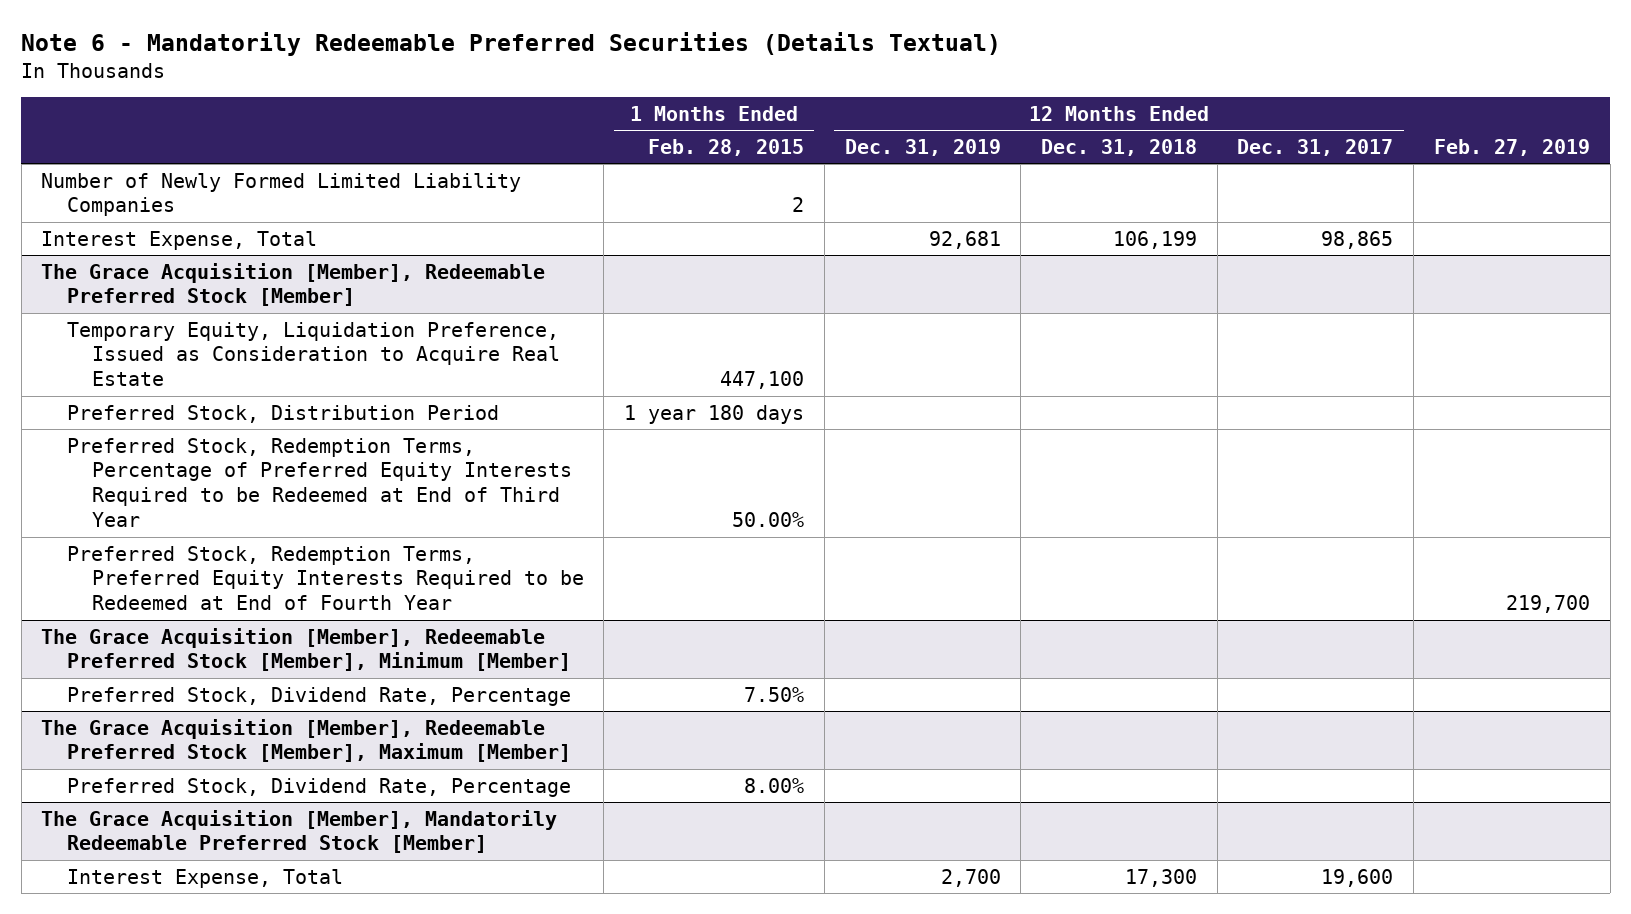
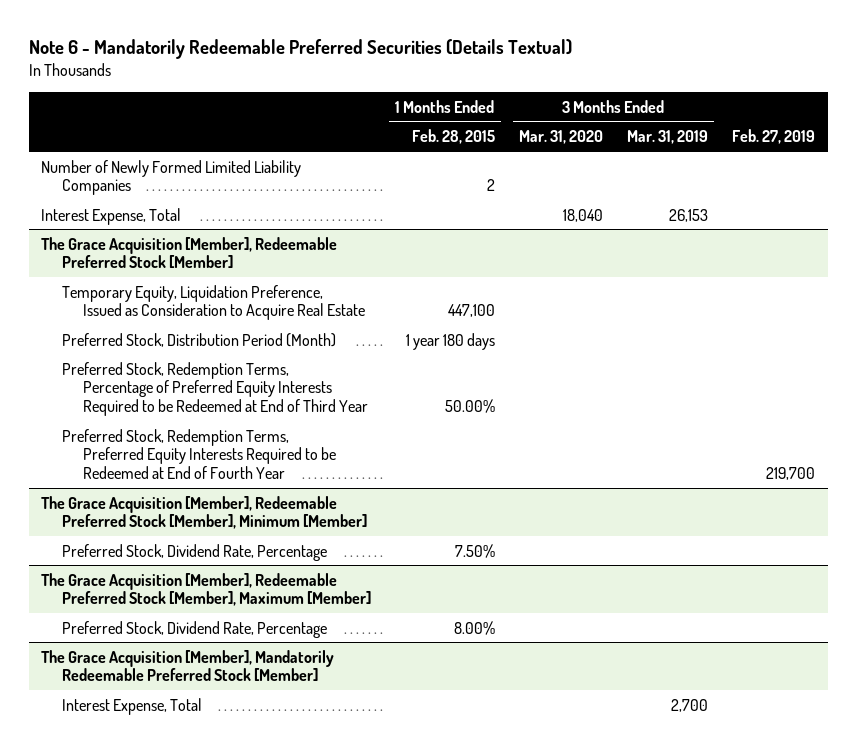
- | 1 Months Ended Feb. 28, 2015 | 12 Months Ended Dec. 31, 2019 | 12 Months Ended Dec. 31, 2018 | 12 Months Ended Dec. 31, 2017 | Feb. 27, 2019
+ | 1 Months Ended Feb. 28, 2015 | 3 Months Ended Mar. 31, 2020 | 3 Months Ended Mar. 31, 2019 | Feb. 27, 2019
@ The Grace Acquisition [Member], Redeemable Preferred Stock [Member]
- Preferred Stock, Distribution Period | 1 year 180 days | | | |
+ Preferred Stock, Distribution Period (Month) | 1 year 180 days | | |

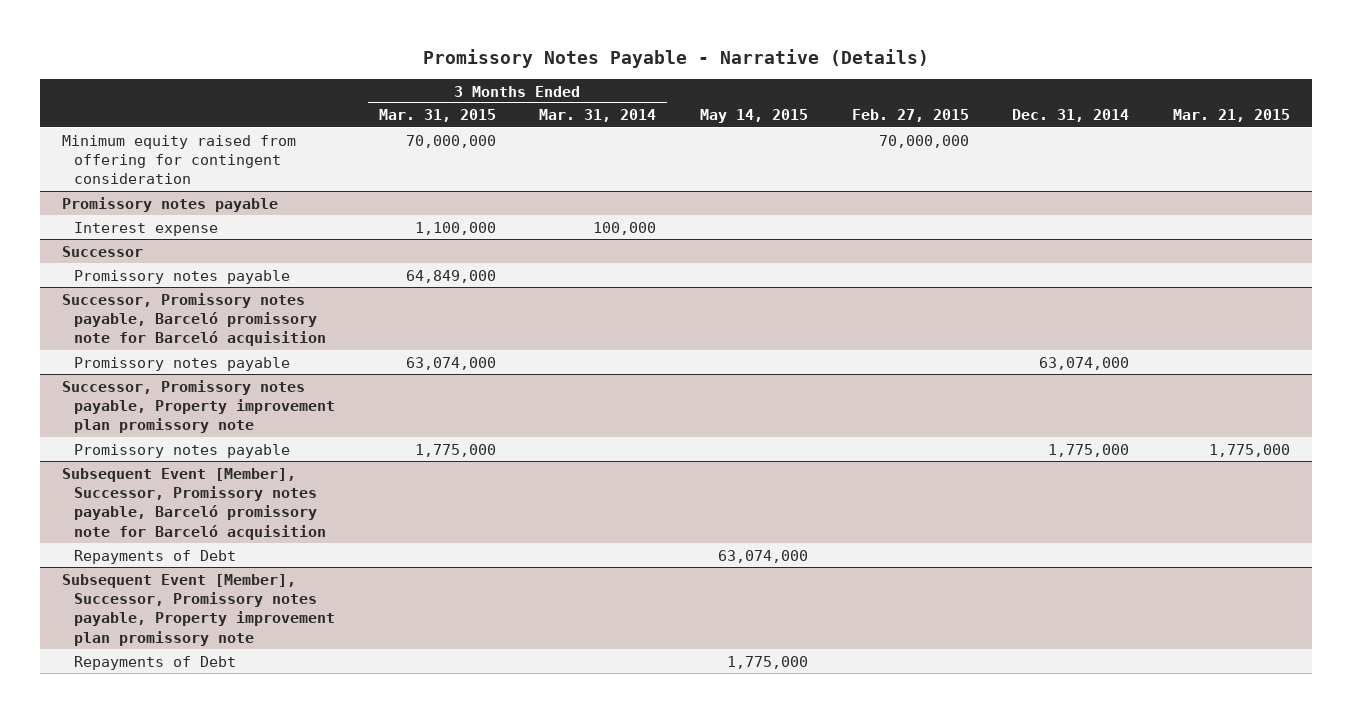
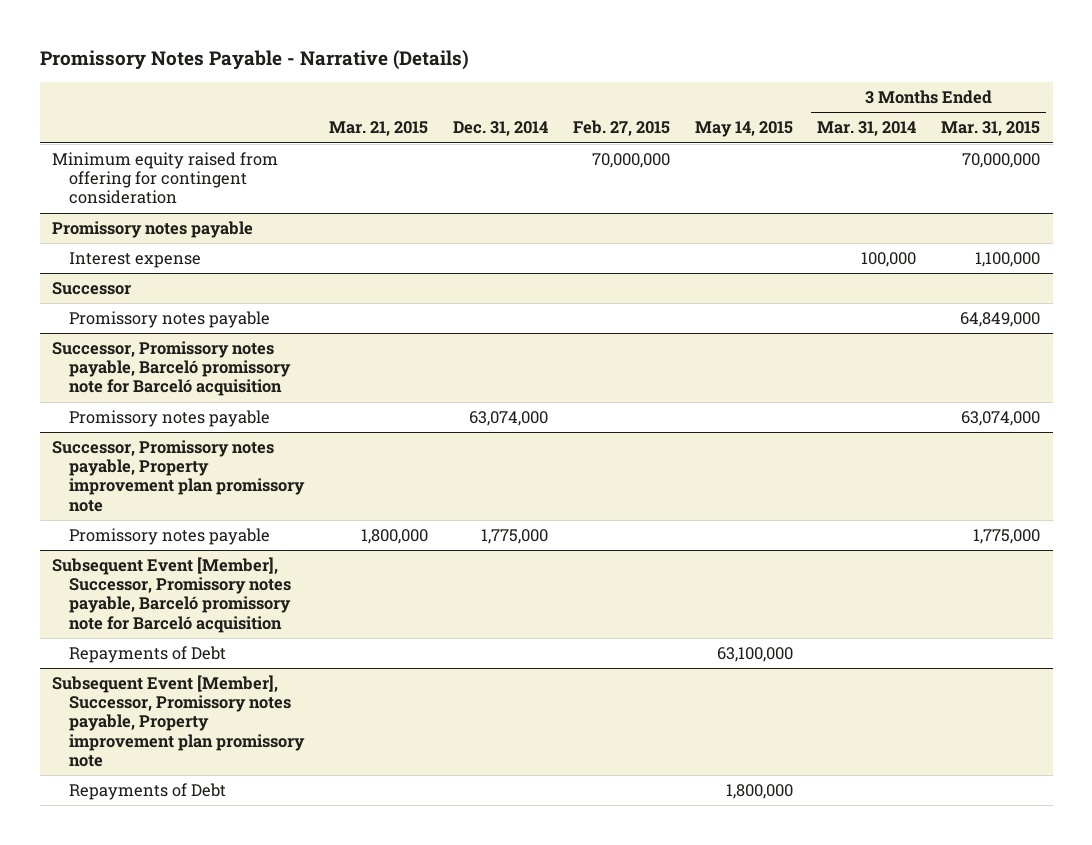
- | 3 Months Ended Mar. 31, 2015 | 3 Months Ended Mar. 31, 2014 | May 14, 2015 | Feb. 27, 2015 | Dec. 31, 2014 | Mar. 21, 2015
+ | Mar. 21, 2015 | Dec. 31, 2014 | Feb. 27, 2015 | May 14, 2015 | 3 Months Ended Mar. 31, 2014 | 3 Months Ended Mar. 31, 2015
@ Successor, Promissory notes payable, Property improvement plan promissory note
- Promissory notes payable | 1,775,000 | | | | 1,775,000 | 1,775,000
+ Promissory notes payable | 1,800,000 | 1,775,000 | | | | 1,775,000
@ Subsequent Event [Member], Successor, Promissory notes payable, Barceló promissory note for Barceló acquisition
- Repayments of Debt | | | 63,074,000 | | |
+ Repayments of Debt | | | | 63,100,000 | |
@ Subsequent Event [Member], Successor, Promissory notes payable, Property improvement plan promissory note
- Repayments of Debt | | | 1,775,000 | | |
+ Repayments of Debt | | | | 1,800,000 | |

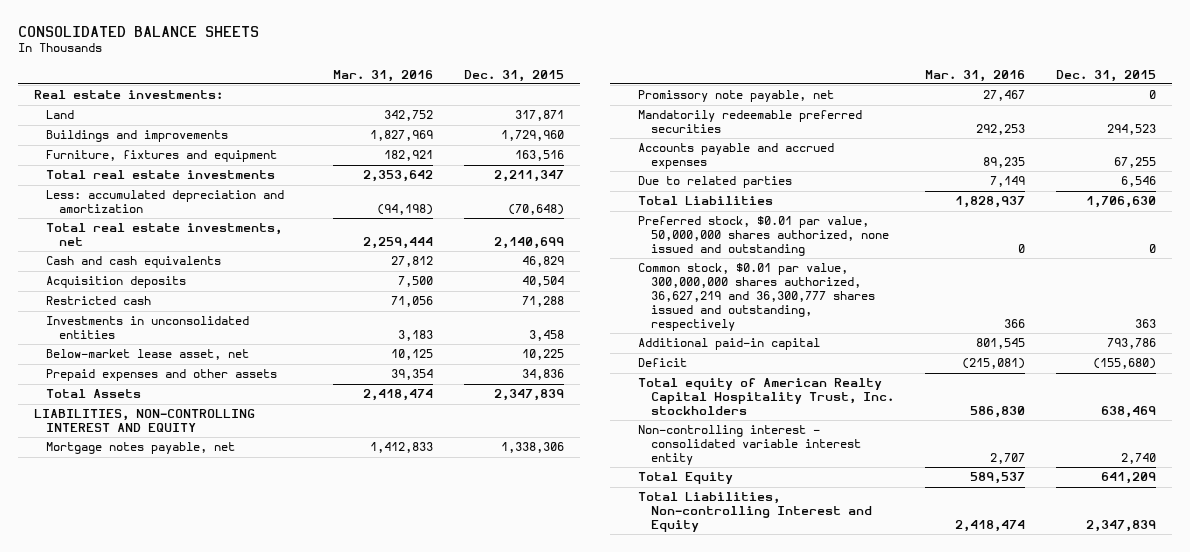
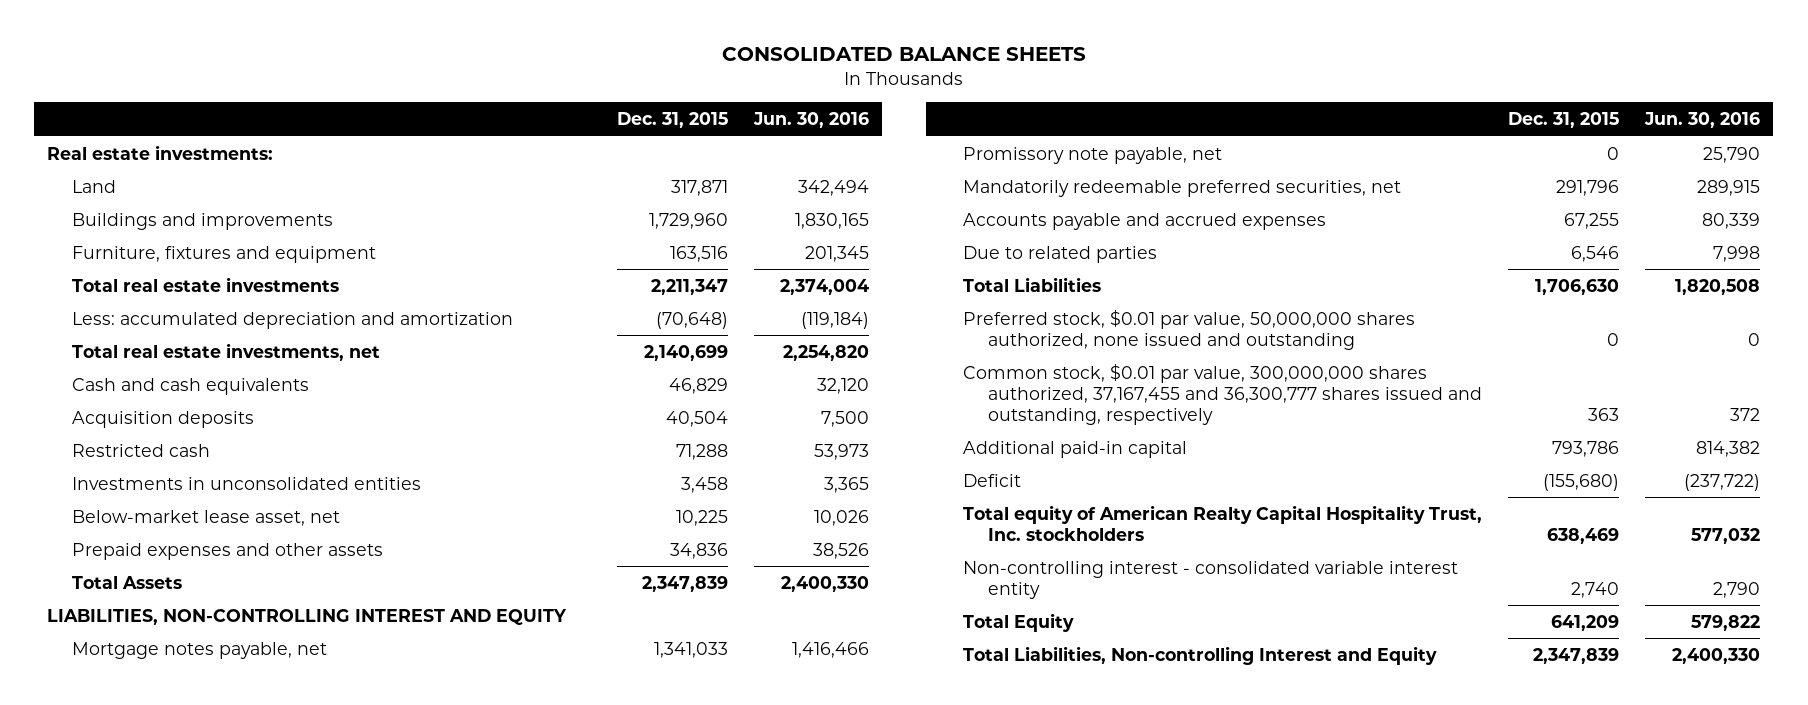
- | Mar. 31, 2016 | Dec. 31, 2015
+ | Dec. 31, 2015 | Jun. 30, 2016
- Mortgage notes payable, net | 1,412,833 | 1,338,306
+ Mortgage notes payable, net | 1,341,033 | 1,416,466
- Mandatorily redeemable preferred securities | 292,253 | 294,523
+ Mandatorily redeemable preferred securities, net | 291,796 | 289,915
- Common stock, $0.01 par value, 300,000,000 shares authorized, 36,627,219 and 36,300,777 shares issued and outstanding, respectively | 366 | 363
+ Common stock, $0.01 par value, 300,000,000 shares authorized, 37,167,455 and 36,300,777 shares issued and outstanding, respectively | 363 | 372

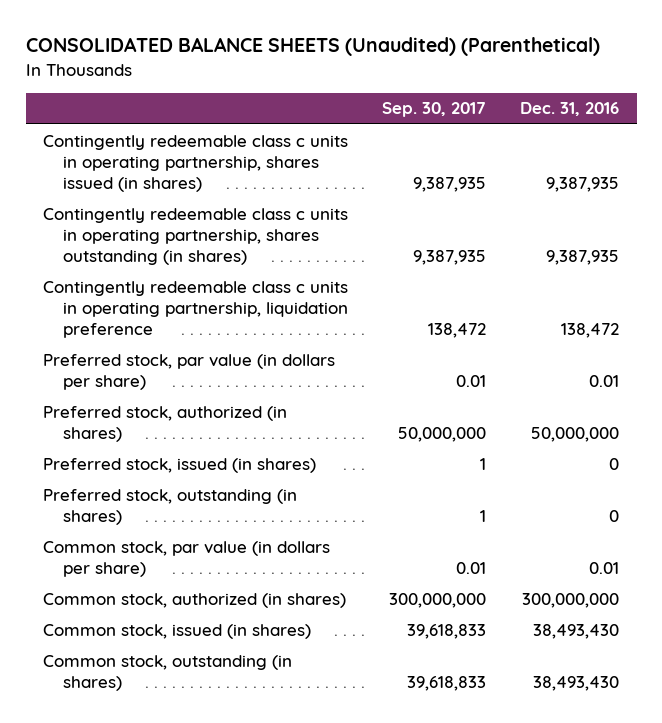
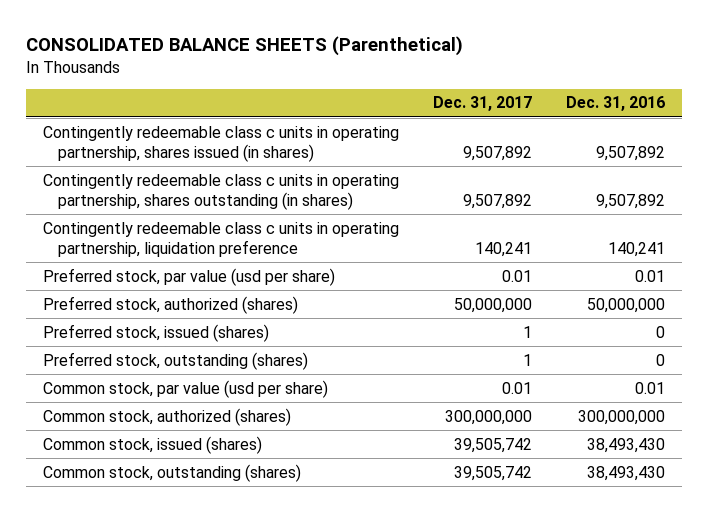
- CONSOLIDATED BALANCE SHEETS (Unaudited) (Parenthetical)
+ CONSOLIDATED BALANCE SHEETS (Parenthetical)
- | Sep. 30, 2017 | Dec. 31, 2016
+ | Dec. 31, 2017 | Dec. 31, 2016
- Contingently redeemable class c units in operating partnership, shares issued (in shares) | 9,387,935 | 9,387,935
- Contingently redeemable class c units in operating partnership, shares outstanding (in shares) | 9,387,935 | 9,387,935
- Contingently redeemable class c units in operating partnership, liquidation preference | 138,472 | 138,472
- Preferred stock, par value (in dollars per share) | 0.01 | 0.01
- Preferred stock, authorized (in shares) | 50,000,000 | 50,000,000
- Preferred stock, issued (in shares) | 1 | 0
- Preferred stock, outstanding (in shares) | 1 | 0
- Common stock, par value (in dollars per share) | 0.01 | 0.01
- Common stock, authorized (in shares) | 300,000,000 | 300,000,000
- Common stock, issued (in shares) | 39,618,833 | 38,493,430
- Common stock, outstanding (in shares) | 39,618,833 | 38,493,430
+ Contingently redeemable class c units in operating partnership, shares issued (in shares) | 9,507,892 | 9,507,892
+ Contingently redeemable class c units in operating partnership, shares outstanding (in shares) | 9,507,892 | 9,507,892
+ Contingently redeemable class c units in operating partnership, liquidation preference | 140,241 | 140,241
+ Preferred stock, par value (usd per share) | 0.01 | 0.01
+ Preferred stock, authorized (shares) | 50,000,000 | 50,000,000
+ Preferred stock, issued (shares) | 1 | 0
+ Preferred stock, outstanding (shares) | 1 | 0
+ Common stock, par value (usd per share) | 0.01 | 0.01
+ Common stock, authorized (shares) | 300,000,000 | 300,000,000
+ Common stock, issued (shares) | 39,505,742 | 38,493,430
+ Common stock, outstanding (shares) | 39,505,742 | 38,493,430

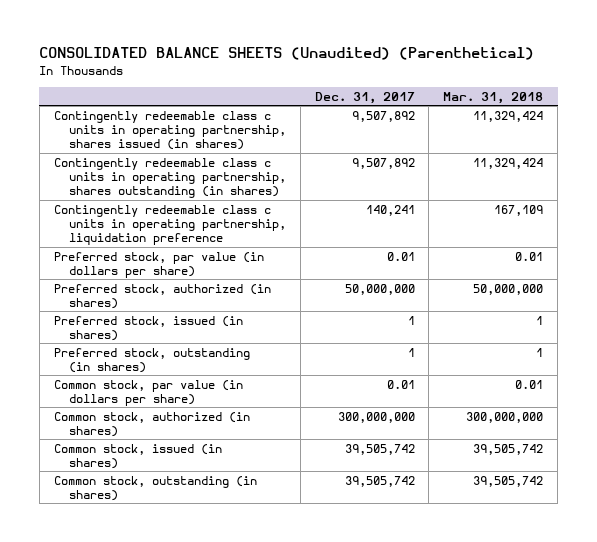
- CONSOLIDATED BALANCE SHEETS (Parenthetical)
+ CONSOLIDATED BALANCE SHEETS (Unaudited) (Parenthetical)
- | Dec. 31, 2017 | Dec. 31, 2016
+ | Dec. 31, 2017 | Mar. 31, 2018
- Preferred stock, par value (usd per share) | 0.01 | 0.01
- Preferred stock, authorized (shares) | 50,000,000 | 50,000,000
- Preferred stock, issued (shares) | 1 | 0
- Preferred stock, outstanding (shares) | 1 | 0
- Common stock, par value (usd per share) | 0.01 | 0.01
- Common stock, authorized (shares) | 300,000,000 | 300,000,000
- Common stock, issued (shares) | 39,505,742 | 38,493,430
- Common stock, outstanding (shares) | 39,505,742 | 38,493,430
+ Preferred stock, par value (in dollars per share) | 0.01 | 0.01
+ Preferred stock, authorized (in shares) | 50,000,000 | 50,000,000
+ Preferred stock, issued (in shares) | 1 | 1
+ Preferred stock, outstanding (in shares) | 1 | 1
+ Common stock, par value (in dollars per share) | 0.01 | 0.01
+ Common stock, authorized (in shares) | 300,000,000 | 300,000,000
+ Common stock, issued (in shares) | 39,505,742 | 39,505,742
+ Common stock, outstanding (in shares) | 39,505,742 | 39,505,742

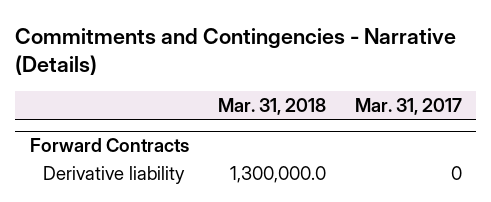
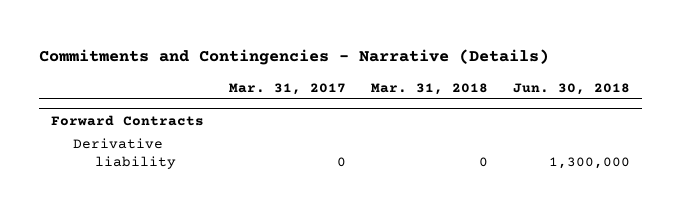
- | Mar. 31, 2018 | Mar. 31, 2017
+ | Mar. 31, 2017 | Mar. 31, 2018 | Jun. 30, 2018
@ Forward Contracts
- Derivative liability | 1,300,000.0 | 0
+ Derivative liability | 0 | 0 | 1,300,000

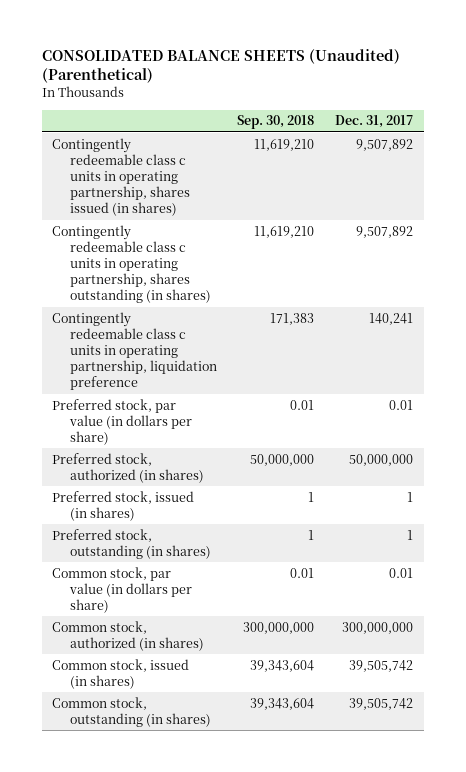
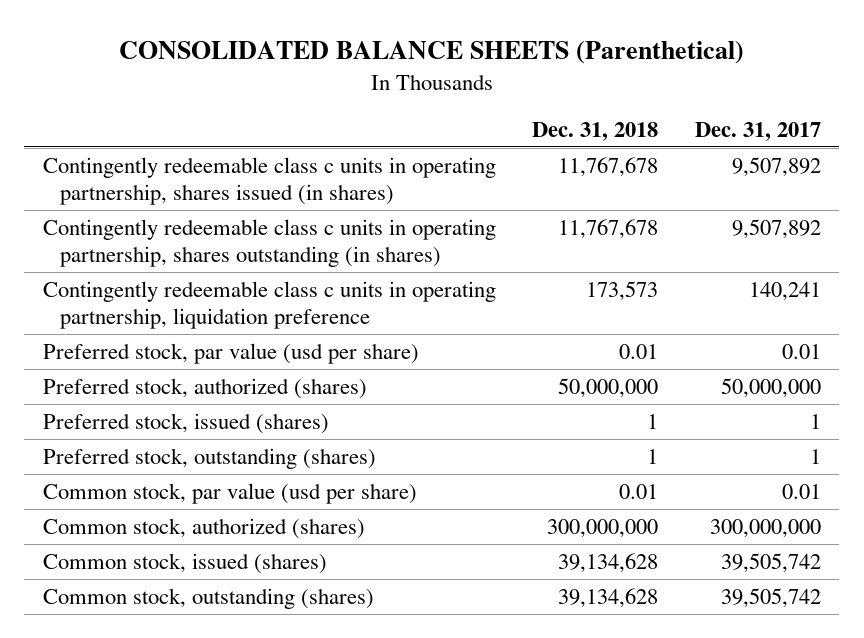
- CONSOLIDATED BALANCE SHEETS (Unaudited) (Parenthetical)
+ CONSOLIDATED BALANCE SHEETS (Parenthetical)
- | Sep. 30, 2018 | Dec. 31, 2017
+ | Dec. 31, 2018 | Dec. 31, 2017
- Preferred stock, par value (in dollars per share) | 0.01 | 0.01
- Preferred stock, authorized (in shares) | 50,000,000 | 50,000,000
- Preferred stock, issued (in shares) | 1 | 1
- Preferred stock, outstanding (in shares) | 1 | 1
- Common stock, par value (in dollars per share) | 0.01 | 0.01
- Common stock, authorized (in shares) | 300,000,000 | 300,000,000
- Common stock, issued (in shares) | 39,343,604 | 39,505,742
- Common stock, outstanding (in shares) | 39,343,604 | 39,505,742
+ Preferred stock, par value (usd per share) | 0.01 | 0.01
+ Preferred stock, authorized (shares) | 50,000,000 | 50,000,000
+ Preferred stock, issued (shares) | 1 | 1
+ Preferred stock, outstanding (shares) | 1 | 1
+ Common stock, par value (usd per share) | 0.01 | 0.01
+ Common stock, authorized (shares) | 300,000,000 | 300,000,000
+ Common stock, issued (shares) | 39,134,628 | 39,505,742
+ Common stock, outstanding (shares) | 39,134,628 | 39,505,742

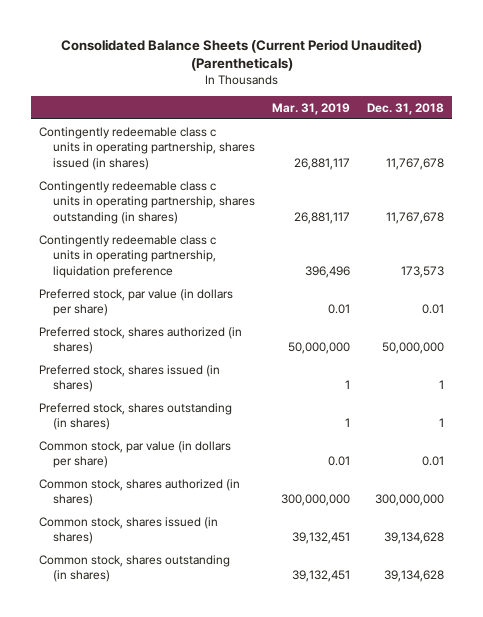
- CONSOLIDATED BALANCE SHEETS (Parenthetical)
+ Consolidated Balance Sheets (Current Period Unaudited) (Parentheticals)
- | Dec. 31, 2018 | Dec. 31, 2017
+ | Mar. 31, 2019 | Dec. 31, 2018
- Preferred stock, par value (usd per share) | 0.01 | 0.01
- Preferred stock, authorized (shares) | 50,000,000 | 50,000,000
- Preferred stock, issued (shares) | 1 | 1
- Preferred stock, outstanding (shares) | 1 | 1
- Common stock, par value (usd per share) | 0.01 | 0.01
- Common stock, authorized (shares) | 300,000,000 | 300,000,000
- Common stock, issued (shares) | 39,134,628 | 39,505,742
- Common stock, outstanding (shares) | 39,134,628 | 39,505,742
+ Preferred stock, par value (in dollars per share) | 0.01 | 0.01
+ Preferred stock, shares authorized (in shares) | 50,000,000 | 50,000,000
+ Preferred stock, shares issued (in shares) | 1 | 1
+ Preferred stock, shares outstanding (in shares) | 1 | 1
+ Common stock, par value (in dollars per share) | 0.01 | 0.01
+ Common stock, shares authorized (in shares) | 300,000,000 | 300,000,000
+ Common stock, shares issued (in shares) | 39,132,451 | 39,134,628
+ Common stock, shares outstanding (in shares) | 39,132,451 | 39,134,628

